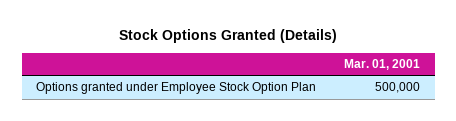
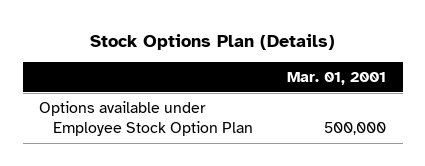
- Stock Options Granted (Details)
+ Stock Options Plan (Details)
- Options granted under Employee Stock Option Plan | 500,000
+ Options available under Employee Stock Option Plan | 500,000

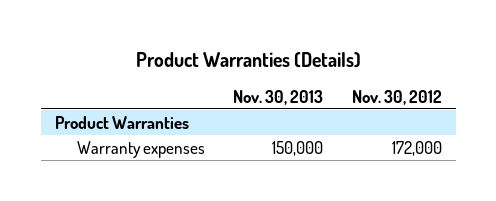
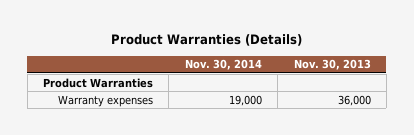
- | Nov. 30, 2013 | Nov. 30, 2012
+ | Nov. 30, 2014 | Nov. 30, 2013
- Warranty expenses | 150,000 | 172,000
+ Warranty expenses | 19,000 | 36,000

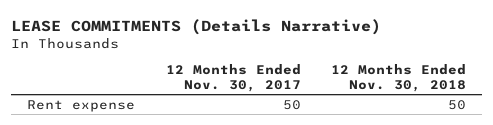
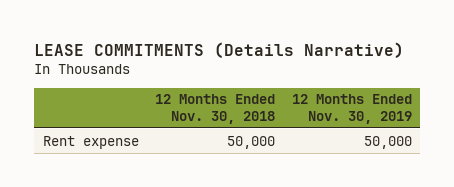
- | 12 Months Ended Nov. 30, 2017 | 12 Months Ended Nov. 30, 2018
+ | 12 Months Ended Nov. 30, 2018 | 12 Months Ended Nov. 30, 2019
- Rent expense | 50 | 50
+ Rent expense | 50,000 | 50,000

